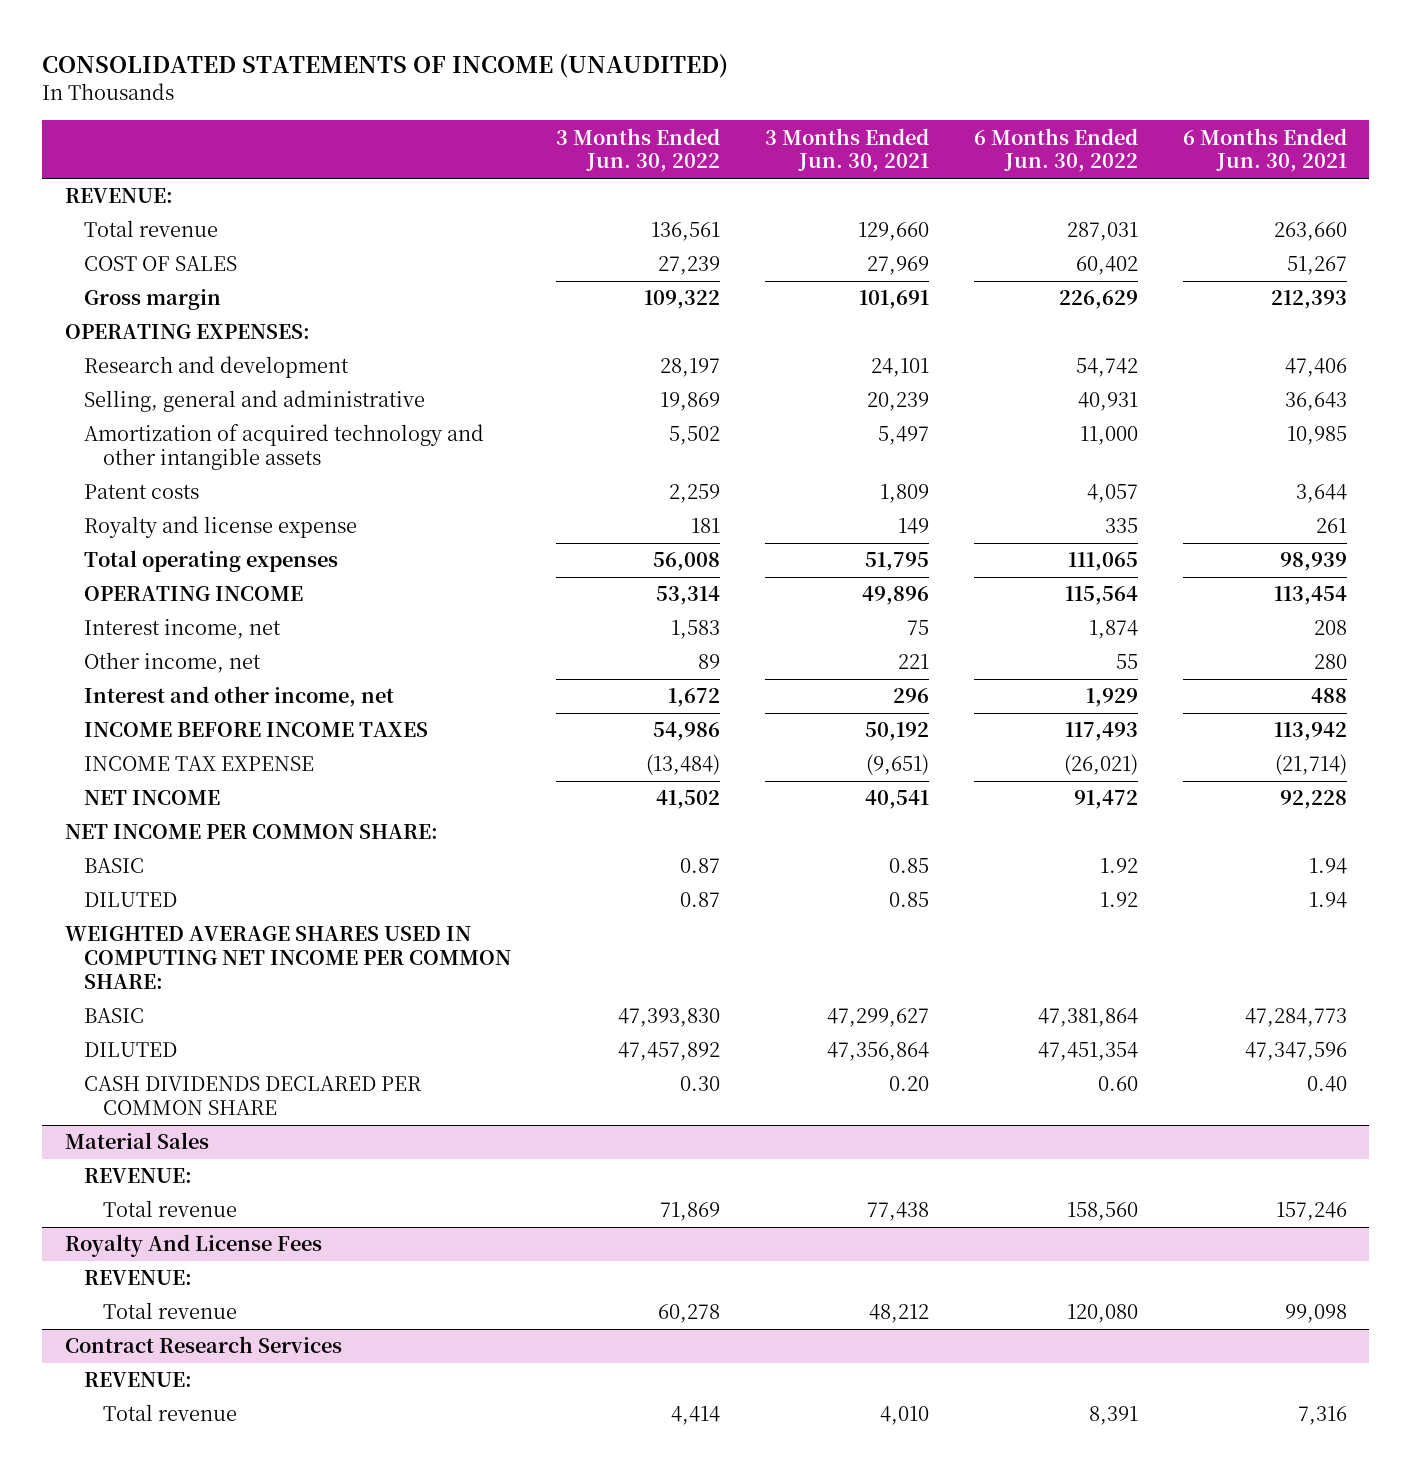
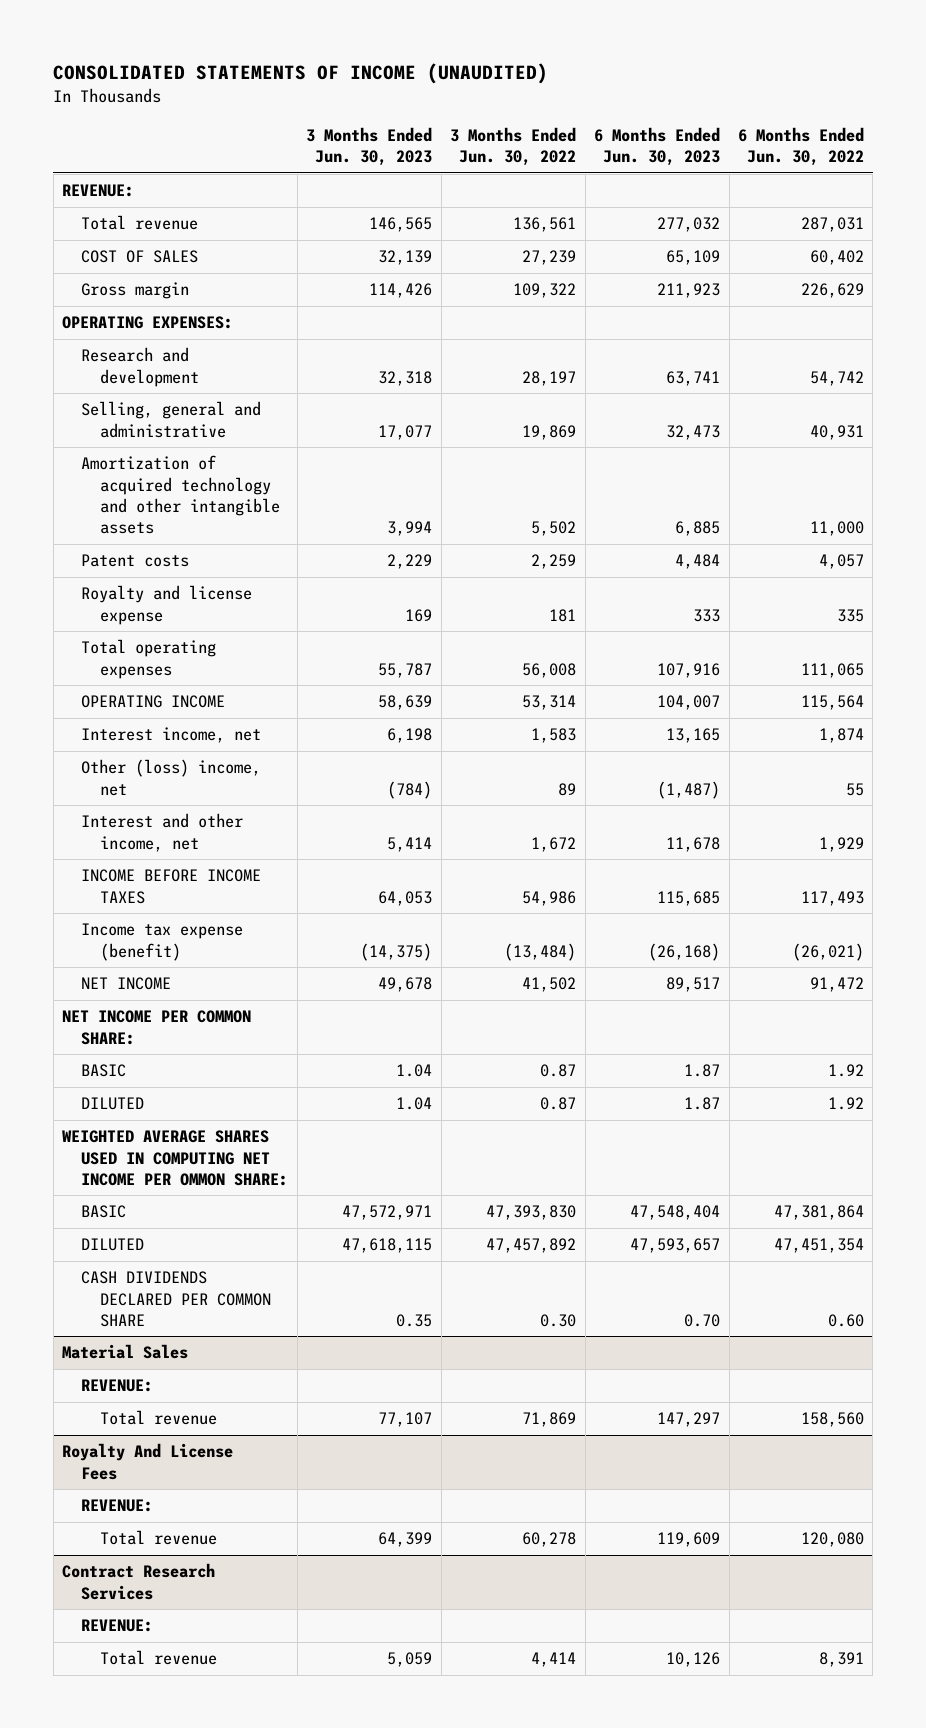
- | 3 Months Ended Jun. 30, 2022 | 3 Months Ended Jun. 30, 2021 | 6 Months Ended Jun. 30, 2022 | 6 Months Ended Jun. 30, 2021
+ | 3 Months Ended Jun. 30, 2023 | 3 Months Ended Jun. 30, 2022 | 6 Months Ended Jun. 30, 2023 | 6 Months Ended Jun. 30, 2022
- Other income, net | 89 | 221 | 55 | 280
+ Other (loss) income, net | (784) | 89 | (1,487) | 55
- INCOME TAX EXPENSE | (13,484) | (9,651) | (26,021) | (21,714)
+ Income tax expense (benefit) | (14,375) | (13,484) | (26,168) | (26,021)
- WEIGHTED AVERAGE SHARES USED IN COMPUTING NET INCOME PER COMMON SHARE:
+ WEIGHTED AVERAGE SHARES USED IN COMPUTING NET INCOME PER OMMON SHARE:

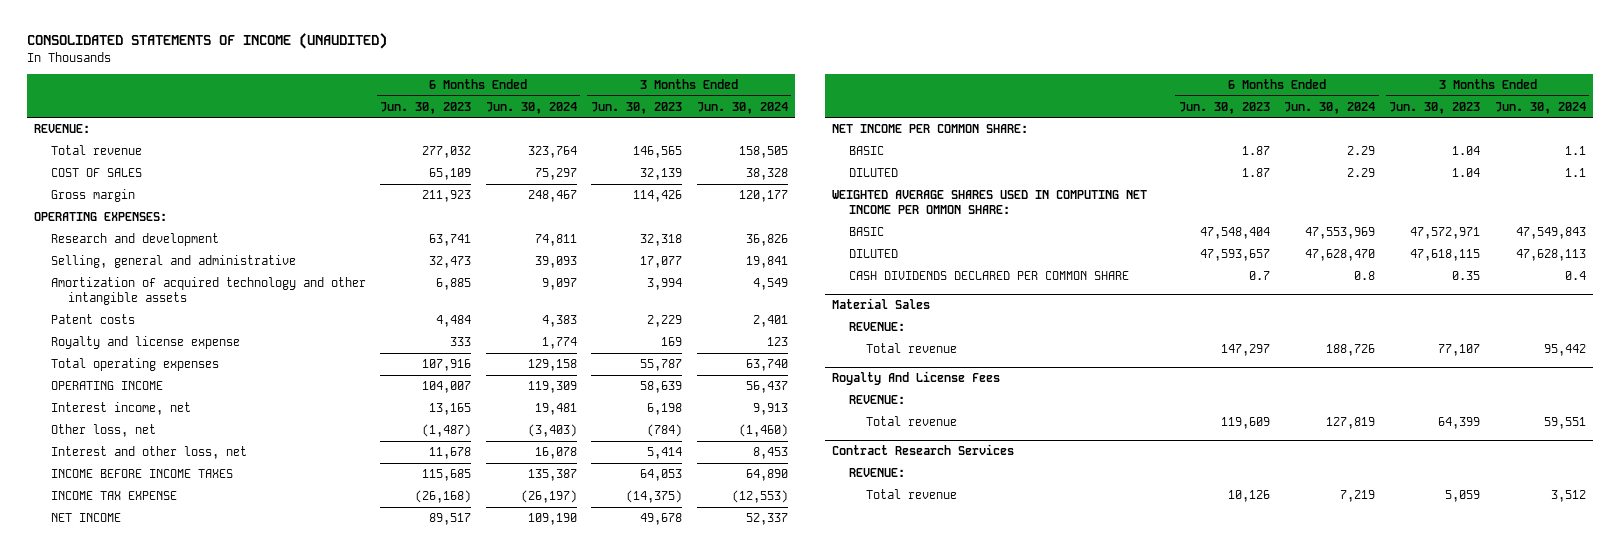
- | 3 Months Ended Jun. 30, 2023 | 3 Months Ended Jun. 30, 2022 | 6 Months Ended Jun. 30, 2023 | 6 Months Ended Jun. 30, 2022
+ | 6 Months Ended Jun. 30, 2023 | 6 Months Ended Jun. 30, 2024 | 3 Months Ended Jun. 30, 2023 | 3 Months Ended Jun. 30, 2024
- Other (loss) income, net | (784) | 89 | (1,487) | 55
- Interest and other income, net | 5,414 | 1,672 | 11,678 | 1,929
+ Other loss, net | (1,487) | (3,403) | (784) | (1,460)
+ Interest and other loss, net | 11,678 | 16,078 | 5,414 | 8,453
- Income tax expense (benefit) | (14,375) | (13,484) | (26,168) | (26,021)
+ INCOME TAX EXPENSE | (26,168) | (26,197) | (14,375) | (12,553)
- CASH DIVIDENDS DECLARED PER COMMON SHARE | 0.35 | 0.30 | 0.70 | 0.60
+ CASH DIVIDENDS DECLARED PER COMMON SHARE | 0.7 | 0.8 | 0.35 | 0.4

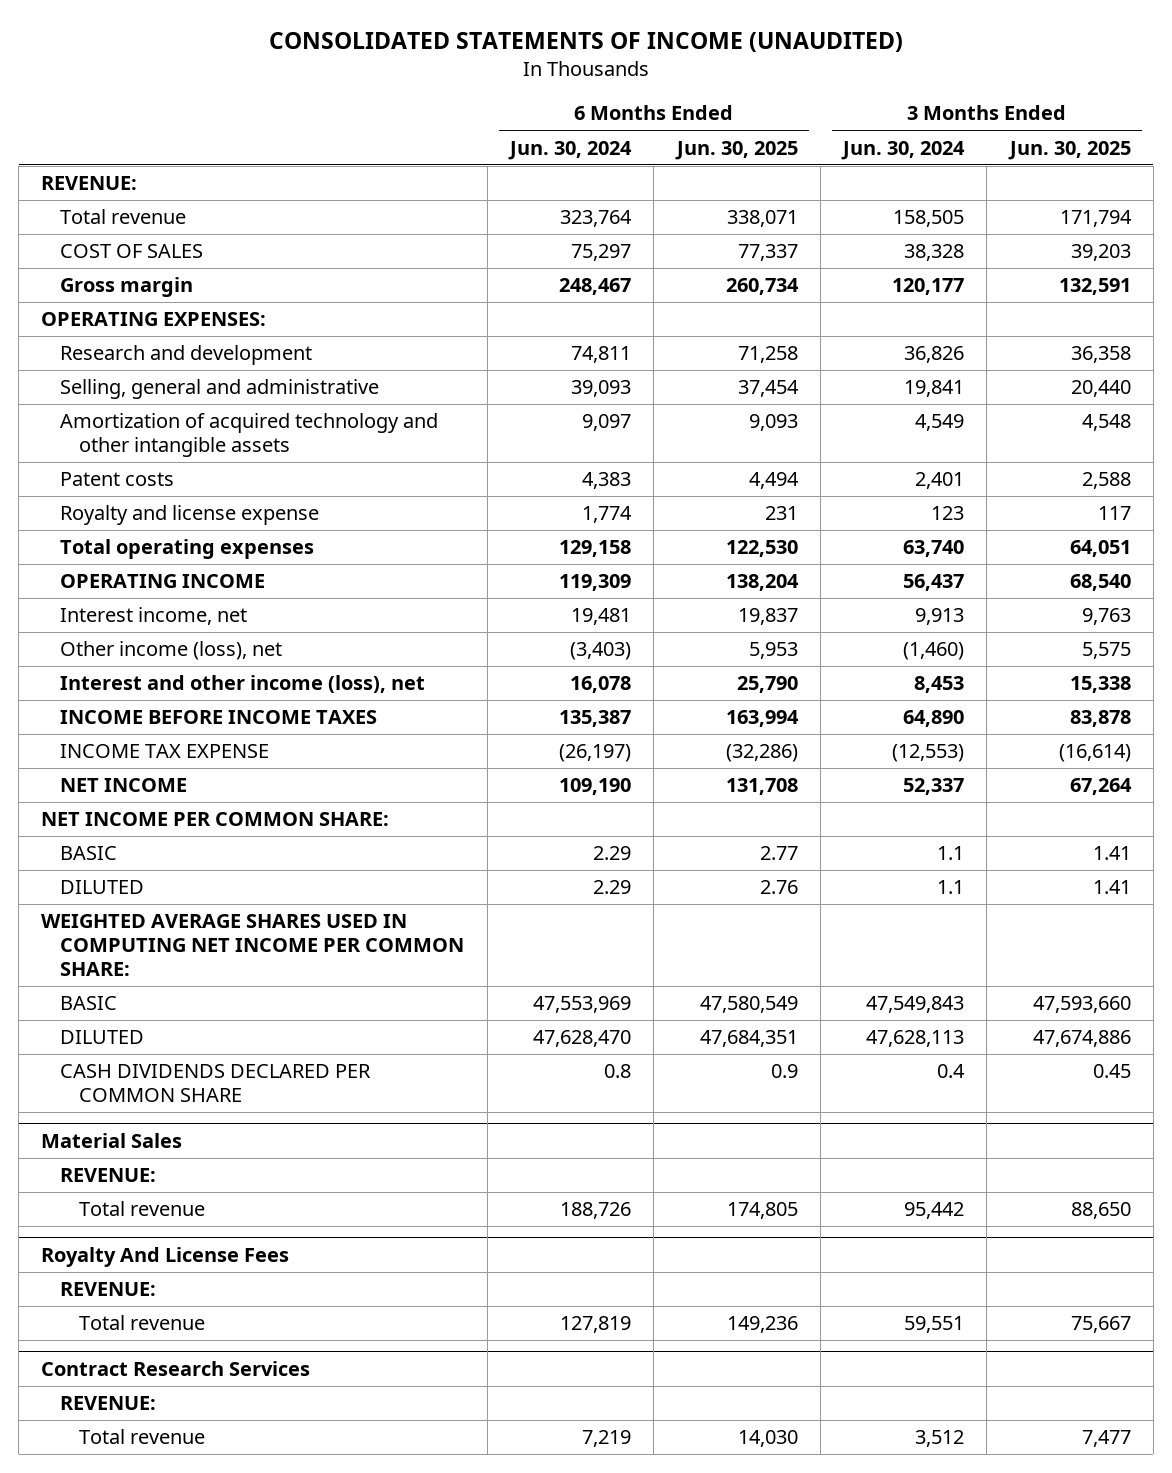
- | 6 Months Ended Jun. 30, 2023 | 6 Months Ended Jun. 30, 2024 | 3 Months Ended Jun. 30, 2023 | 3 Months Ended Jun. 30, 2024
+ | 6 Months Ended Jun. 30, 2024 | 6 Months Ended Jun. 30, 2025 | 3 Months Ended Jun. 30, 2024 | 3 Months Ended Jun. 30, 2025
- Other loss, net | (1,487) | (3,403) | (784) | (1,460)
- Interest and other loss, net | 11,678 | 16,078 | 5,414 | 8,453
+ Other income (loss), net | (3,403) | 5,953 | (1,460) | 5,575
+ Interest and other income (loss), net | 16,078 | 25,790 | 8,453 | 15,338
- WEIGHTED AVERAGE SHARES USED IN COMPUTING NET INCOME PER OMMON SHARE:
+ WEIGHTED AVERAGE SHARES USED IN COMPUTING NET INCOME PER COMMON SHARE:

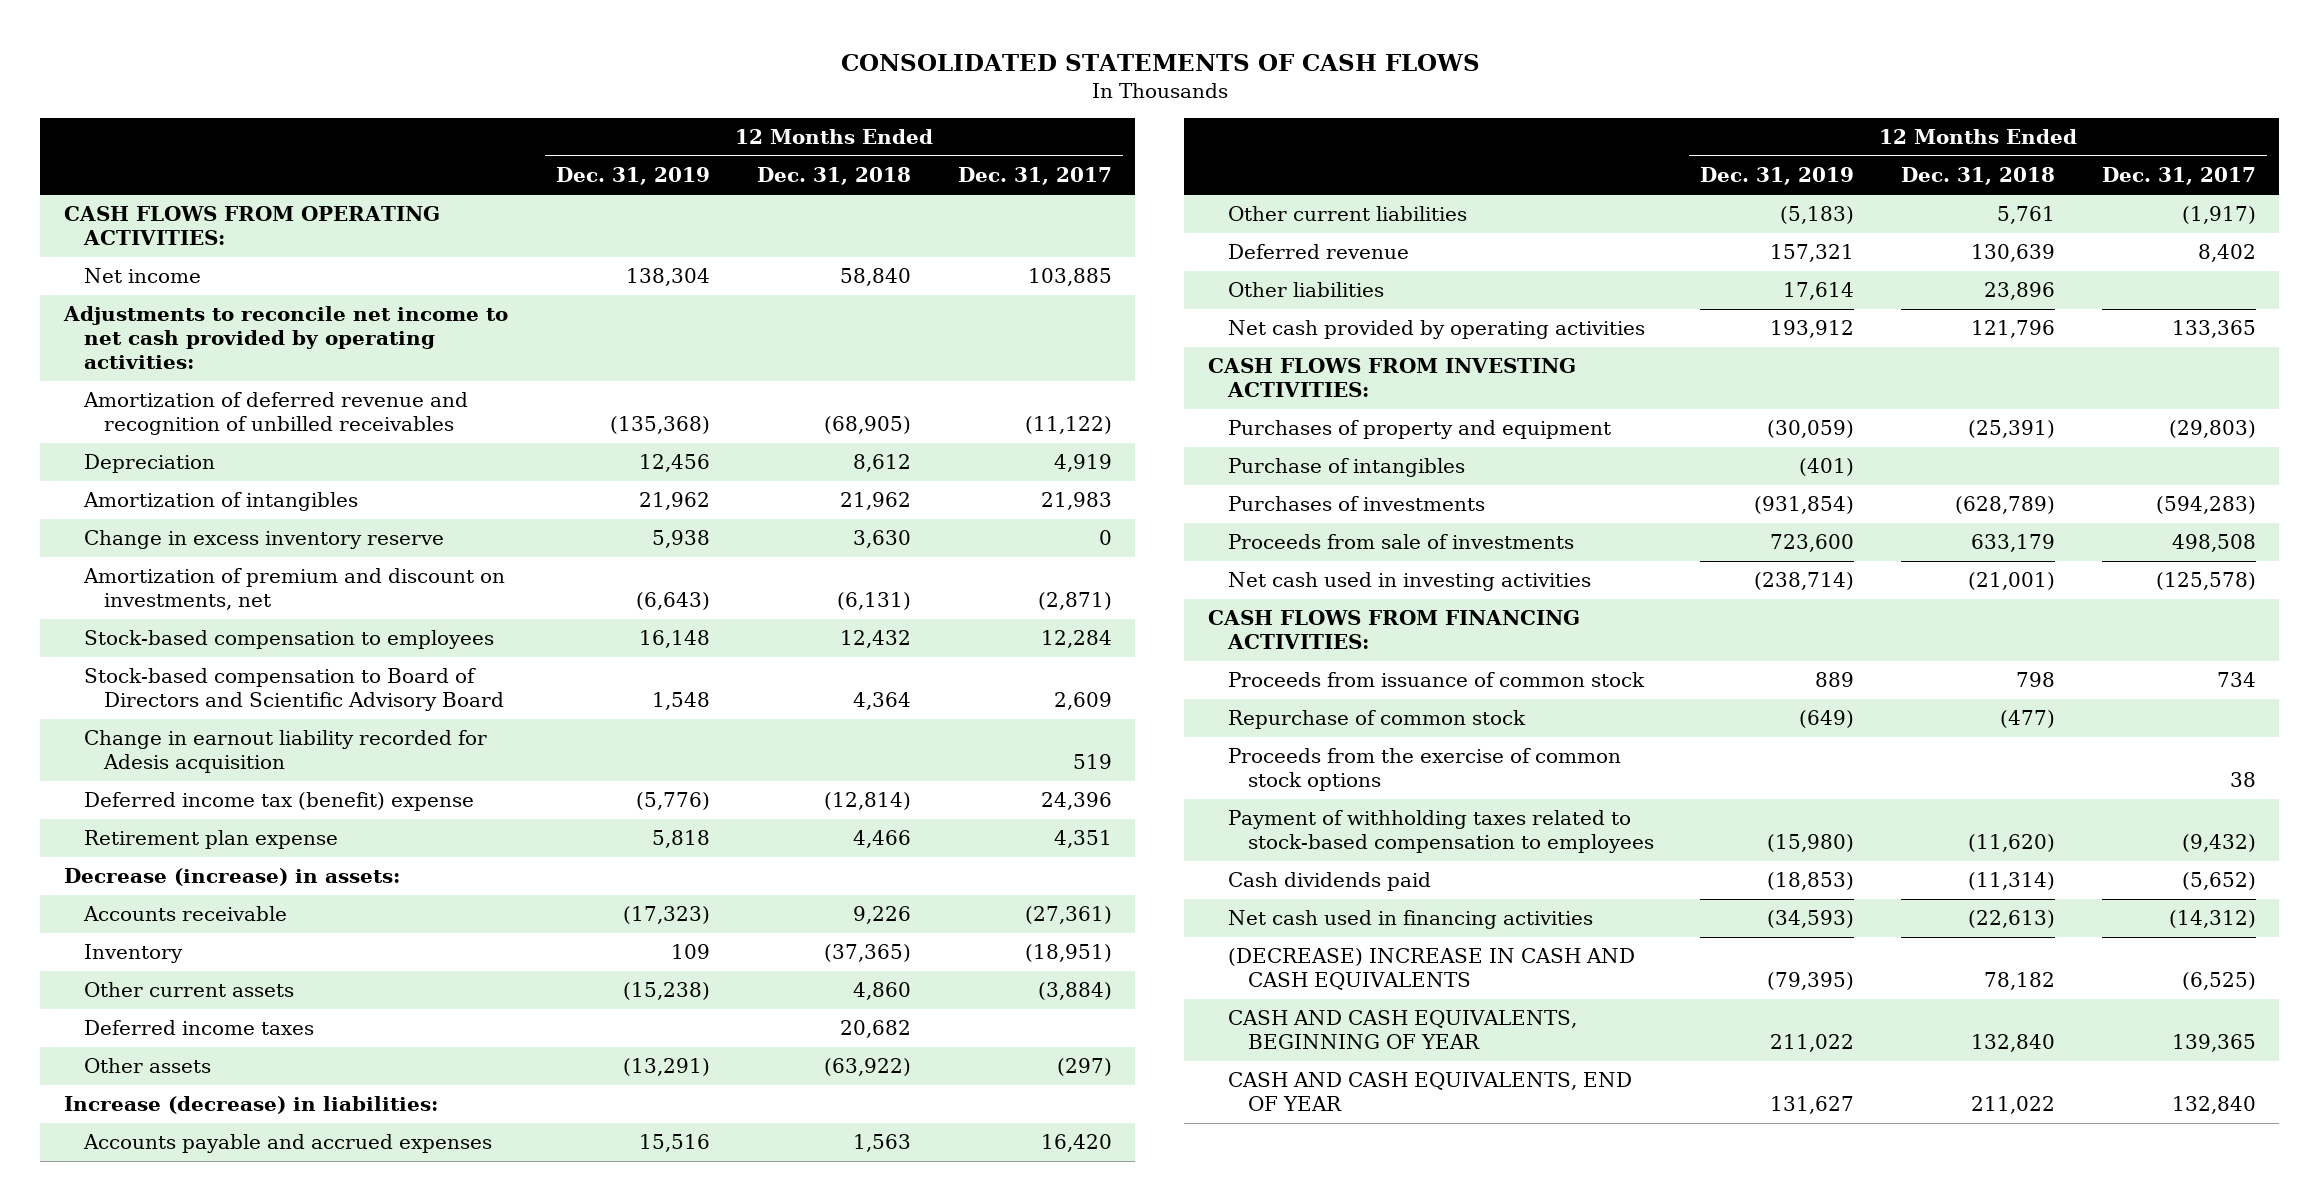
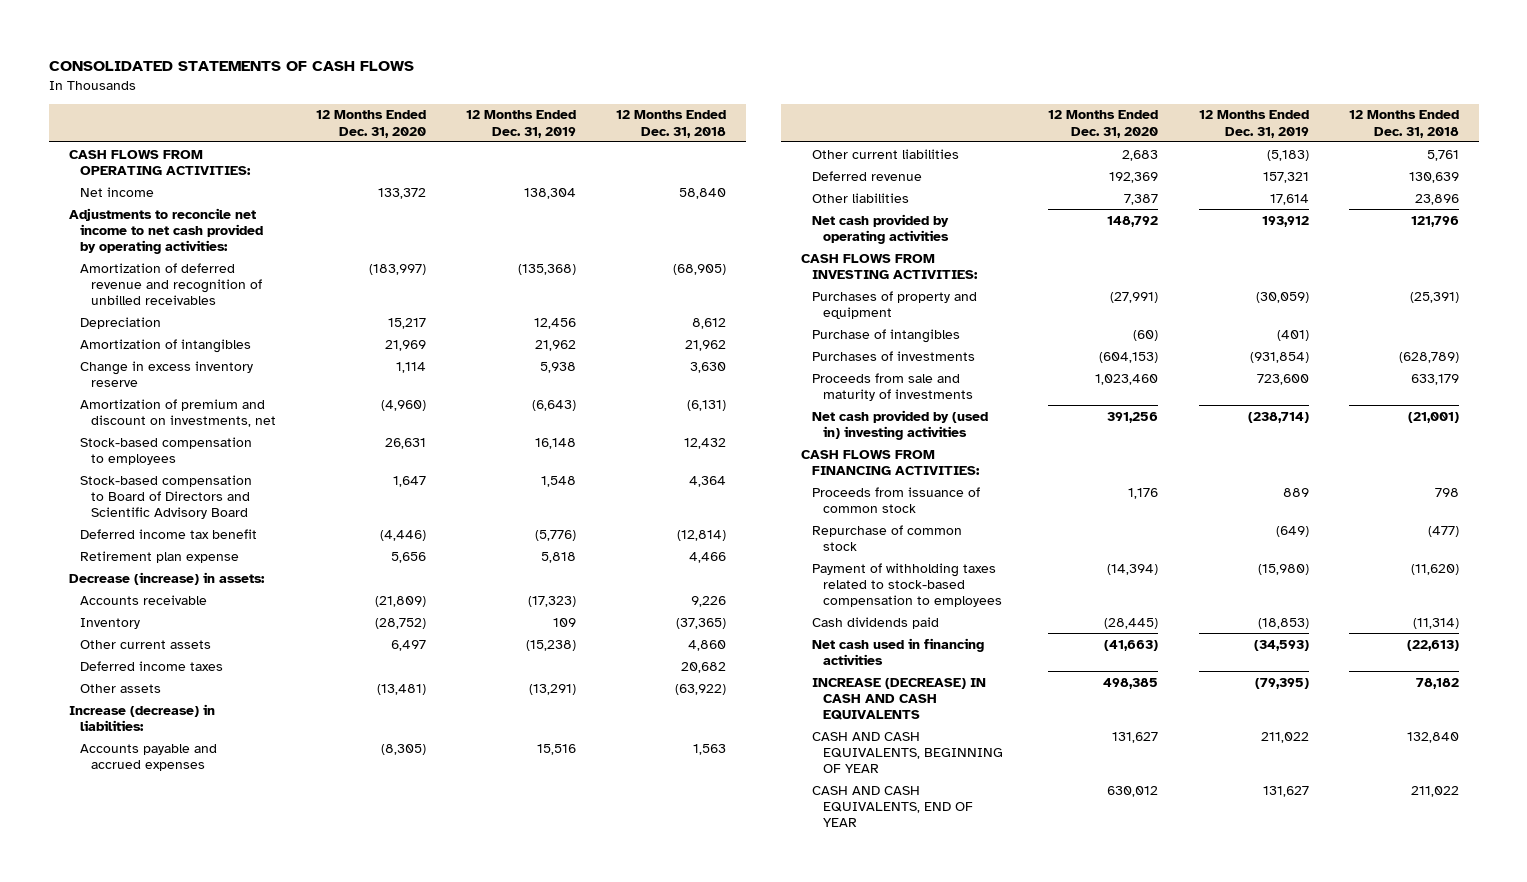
- | 12 Months Ended Dec. 31, 2019 | 12 Months Ended Dec. 31, 2018 | 12 Months Ended Dec. 31, 2017
+ | 12 Months Ended Dec. 31, 2020 | 12 Months Ended Dec. 31, 2019 | 12 Months Ended Dec. 31, 2018
- Change in earnout liability recorded for Adesis acquisition | | | 519
- Deferred income tax (benefit) expense | (5,776) | (12,814) | 24,396
+ Deferred income tax benefit | (4,446) | (5,776) | (12,814)
- Proceeds from sale of investments | 723,600 | 633,179 | 498,508
- Net cash used in investing activities | (238,714) | (21,001) | (125,578)
+ Proceeds from sale and maturity of investments | 1,023,460 | 723,600 | 633,179
+ Net cash provided by (used in) investing activities | 391,256 | (238,714) | (21,001)
- Proceeds from the exercise of common stock options | | | 38
- (DECREASE) INCREASE IN CASH AND CASH EQUIVALENTS | (79,395) | 78,182 | (6,525)
+ INCREASE (DECREASE) IN CASH AND CASH EQUIVALENTS | 498,385 | (79,395) | 78,182

